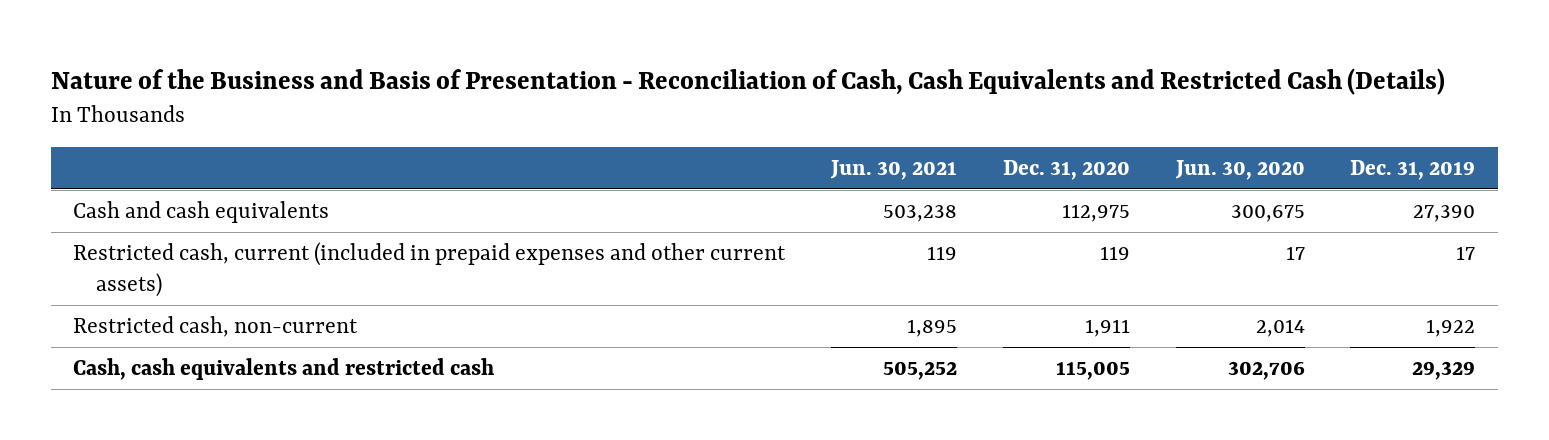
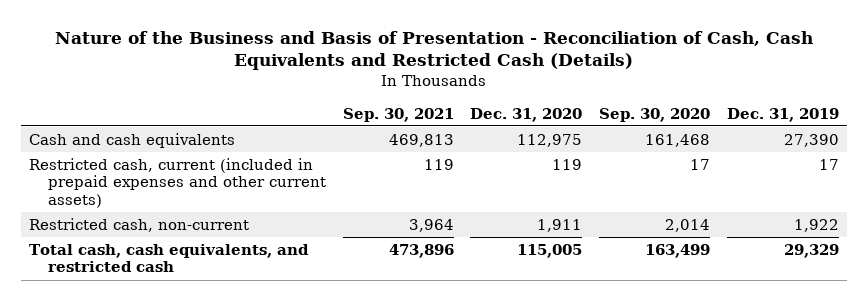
- | Jun. 30, 2021 | Dec. 31, 2020 | Jun. 30, 2020 | Dec. 31, 2019
+ | Sep. 30, 2021 | Dec. 31, 2020 | Sep. 30, 2020 | Dec. 31, 2019
- Cash, cash equivalents and restricted cash | 505,252 | 115,005 | 302,706 | 29,329
+ Total cash, cash equivalents, and restricted cash | 473,896 | 115,005 | 163,499 | 29,329

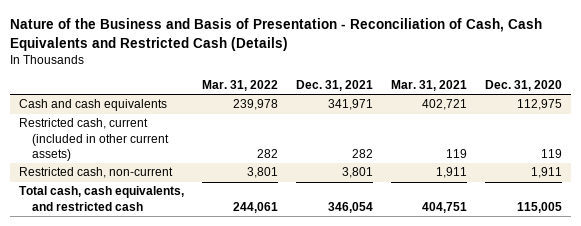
- | Sep. 30, 2021 | Dec. 31, 2020 | Sep. 30, 2020 | Dec. 31, 2019
+ | Mar. 31, 2022 | Dec. 31, 2021 | Mar. 31, 2021 | Dec. 31, 2020
- Restricted cash, current (included in prepaid expenses and other current assets) | 119 | 119 | 17 | 17
+ Restricted cash, current (included in other current assets) | 282 | 282 | 119 | 119

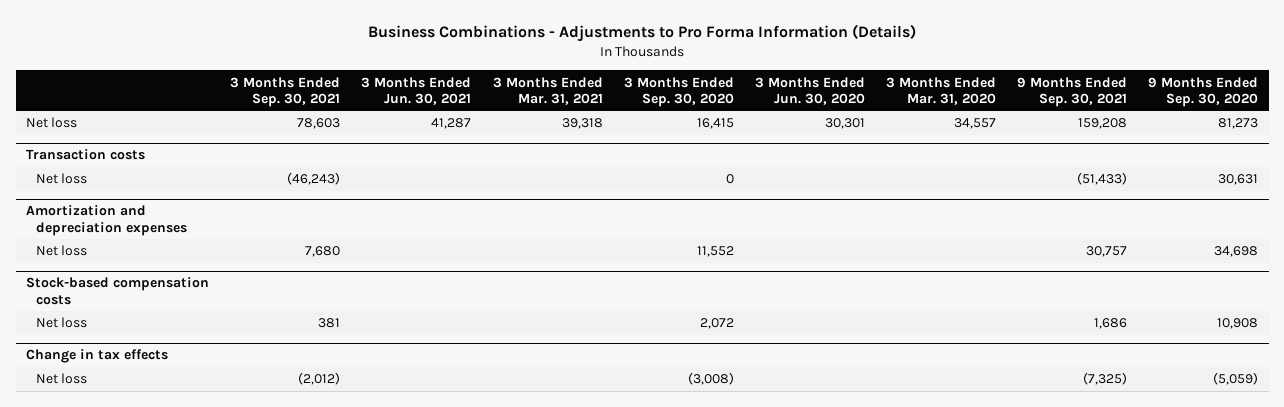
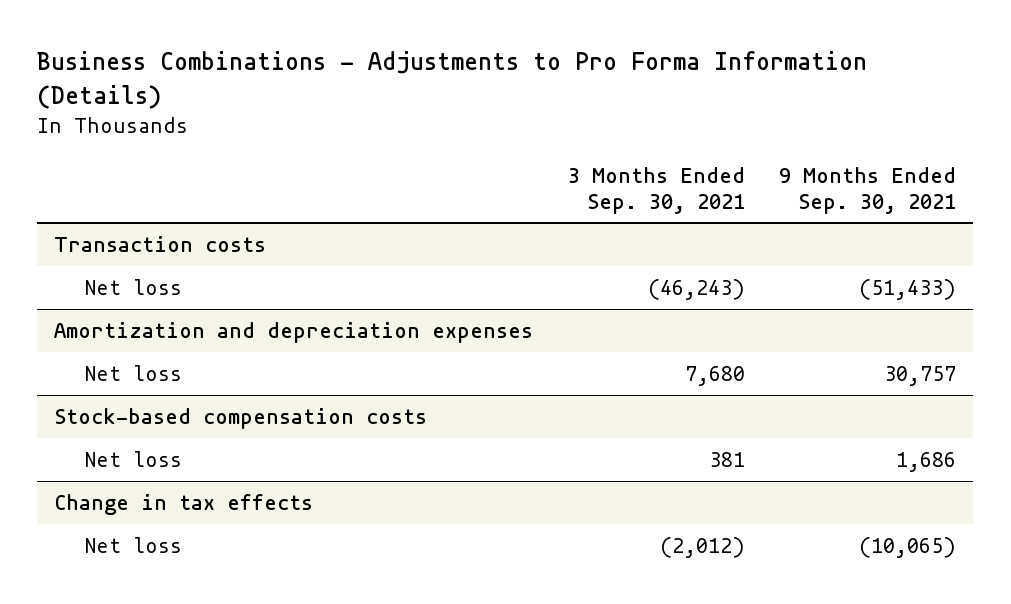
- | 3 Months Ended Sep. 30, 2021 | 3 Months Ended Jun. 30, 2021 | 3 Months Ended Mar. 31, 2021 | 3 Months Ended Sep. 30, 2020 | 3 Months Ended Jun. 30, 2020 | 3 Months Ended Mar. 31, 2020 | 9 Months Ended Sep. 30, 2021 | 9 Months Ended Sep. 30, 2020
+ | 3 Months Ended Sep. 30, 2021 | 9 Months Ended Sep. 30, 2021
- Net loss | 78,603 | 41,287 | 39,318 | 16,415 | 30,301 | 34,557 | 159,208 | 81,273
@ Change in tax effects
- Net loss | (2,012) | | | (3,008) | | | (7,325) | (5,059)
+ Net loss | (2,012) | (10,065)

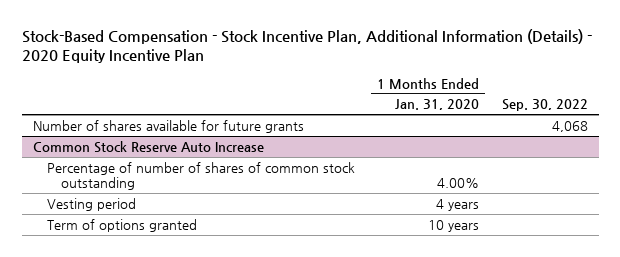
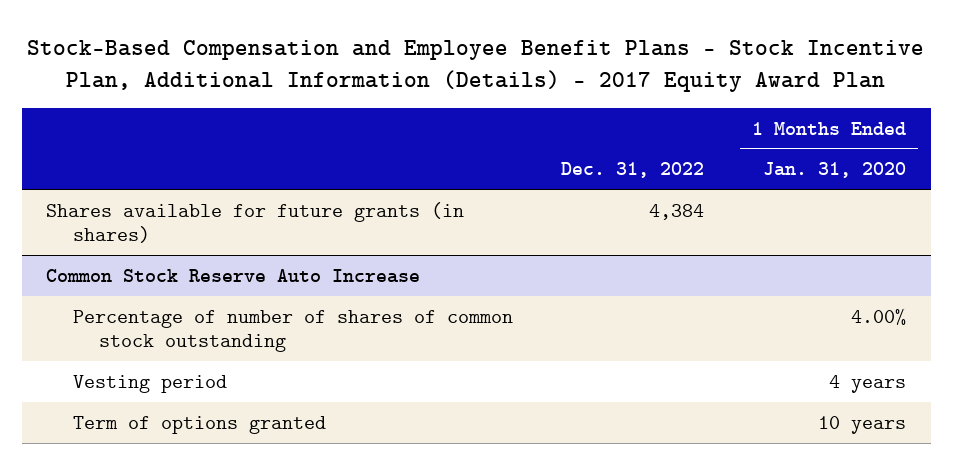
- Stock-Based Compensation - Stock Incentive Plan, Additional Information (Details) - 2020 Equity Incentive Plan
+ Stock-Based Compensation and Employee Benefit Plans - Stock Incentive Plan, Additional Information (Details) - 2017 Equity Award Plan
- | 1 Months Ended Jan. 31, 2020 | Sep. 30, 2022
+ | Dec. 31, 2022 | 1 Months Ended Jan. 31, 2020
- Number of shares available for future grants | | 4,068
+ Shares available for future grants (in shares) | 4,384 |

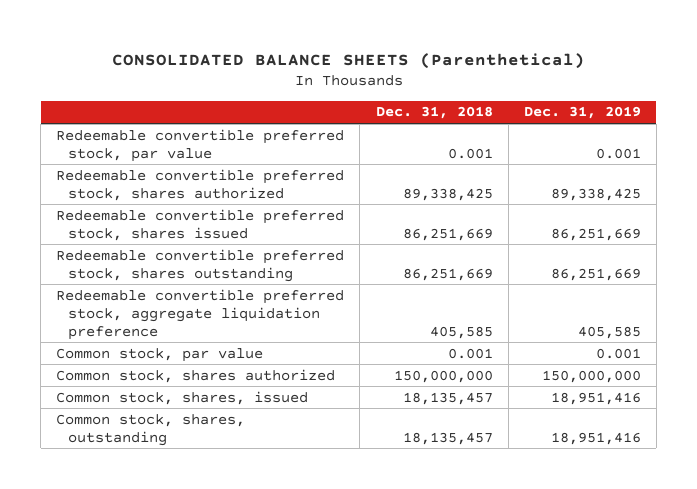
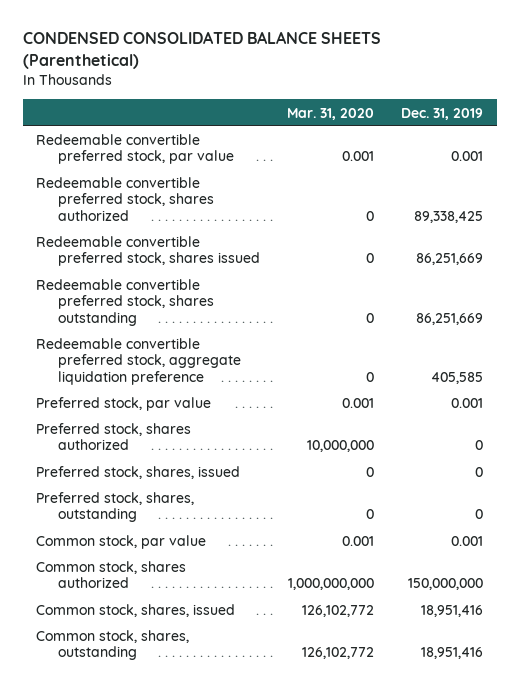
- CONSOLIDATED BALANCE SHEETS (Parenthetical)
+ CONDENSED CONSOLIDATED BALANCE SHEETS (Parenthetical)
- | Dec. 31, 2018 | Dec. 31, 2019
+ | Mar. 31, 2020 | Dec. 31, 2019
+ Preferred stock, par value | 0.001 | 0.001
+ Preferred stock, shares authorized | 10,000,000 | 0
+ Preferred stock, shares, issued | 0 | 0
+ Preferred stock, shares, outstanding | 0 | 0

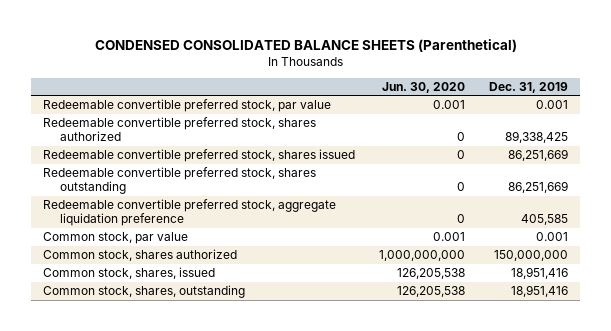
- | Mar. 31, 2020 | Dec. 31, 2019
+ | Jun. 30, 2020 | Dec. 31, 2019
- Preferred stock, par value | 0.001 | 0.001
- Preferred stock, shares authorized | 10,000,000 | 0
- Preferred stock, shares, issued | 0 | 0
- Preferred stock, shares, outstanding | 0 | 0

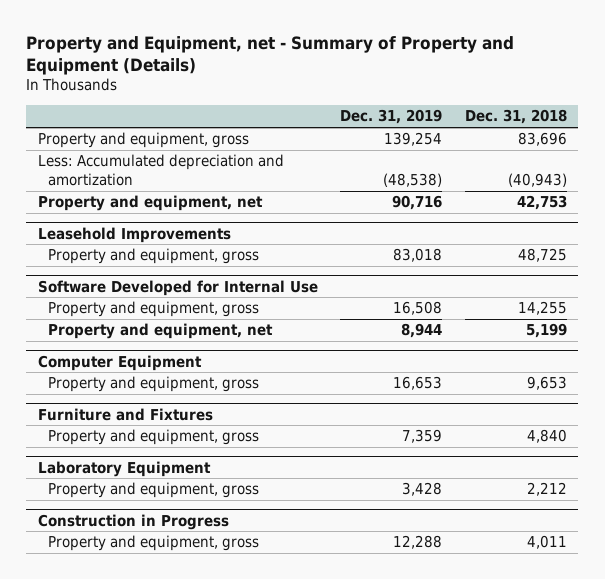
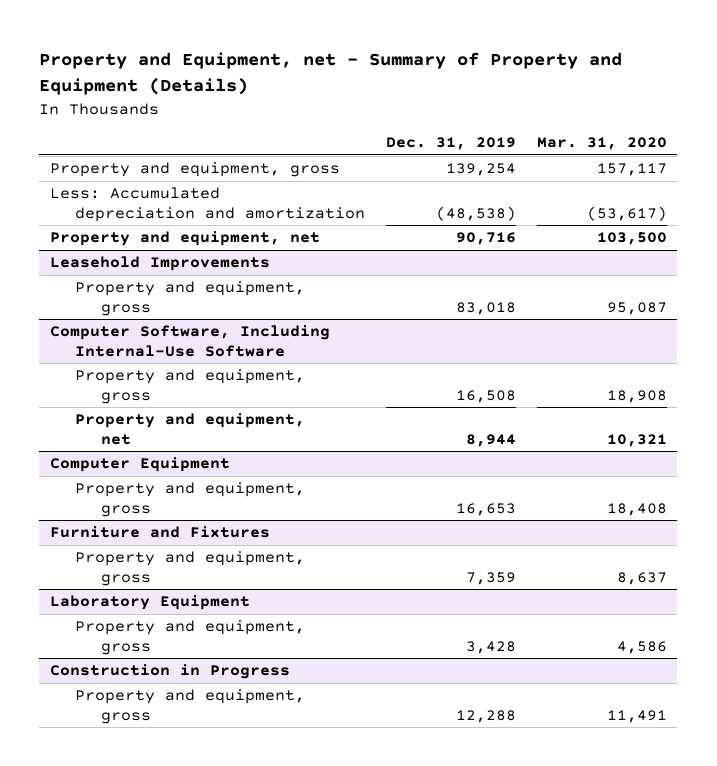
- | Dec. 31, 2019 | Dec. 31, 2018
+ | Dec. 31, 2019 | Mar. 31, 2020
- Software Developed for Internal Use
+ Computer Software, Including Internal-Use Software

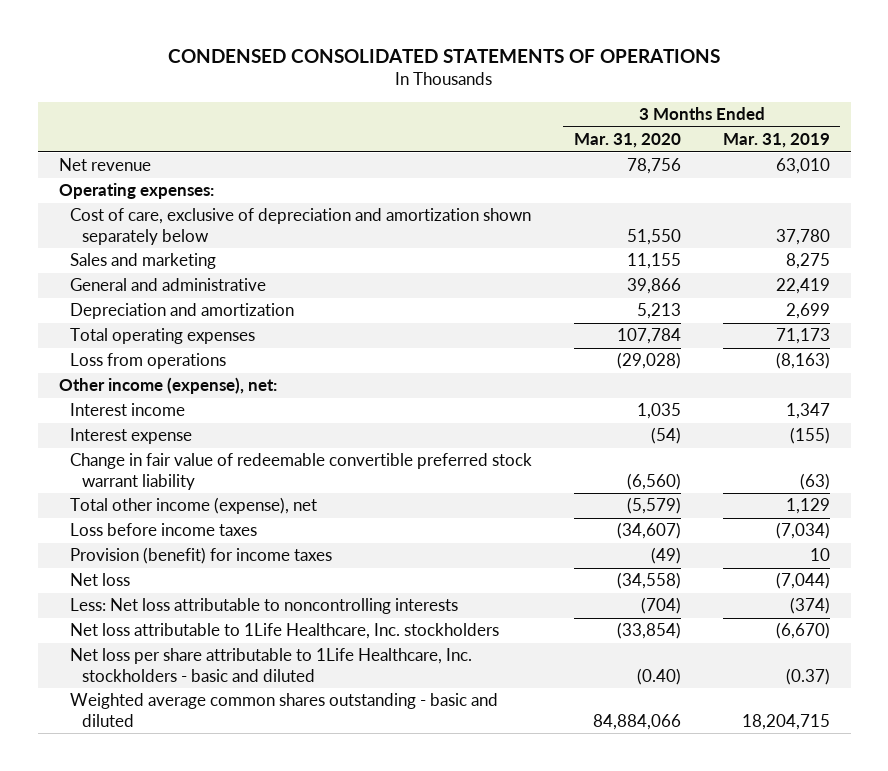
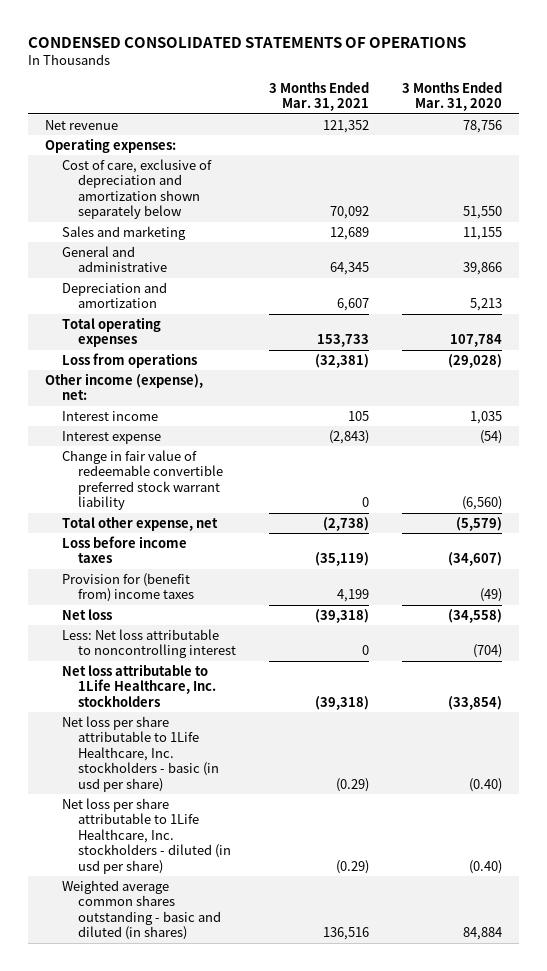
- | 3 Months Ended Mar. 31, 2020 | 3 Months Ended Mar. 31, 2019
+ | 3 Months Ended Mar. 31, 2021 | 3 Months Ended Mar. 31, 2020
- Total other income (expense), net | (5,579) | 1,129
+ Total other expense, net | (2,738) | (5,579)
- Provision (benefit) for income taxes | (49) | 10
+ Provision for (benefit from) income taxes | 4,199 | (49)
- Less: Net loss attributable to noncontrolling interests | (704) | (374)
+ Less: Net loss attributable to noncontrolling interest | 0 | (704)
- Net loss per share attributable to 1Life Healthcare, Inc. stockholders - basic and diluted | (0.40) | (0.37)
- Weighted average common shares outstanding - basic and diluted | 84,884,066 | 18,204,715
+ Net loss per share attributable to 1Life Healthcare, Inc. stockholders - basic (in usd per share) | (0.29) | (0.40)
+ Net loss per share attributable to 1Life Healthcare, Inc. stockholders - diluted (in usd per share) | (0.29) | (0.40)
+ Weighted average common shares outstanding - basic and diluted (in shares) | 136,516 | 84,884

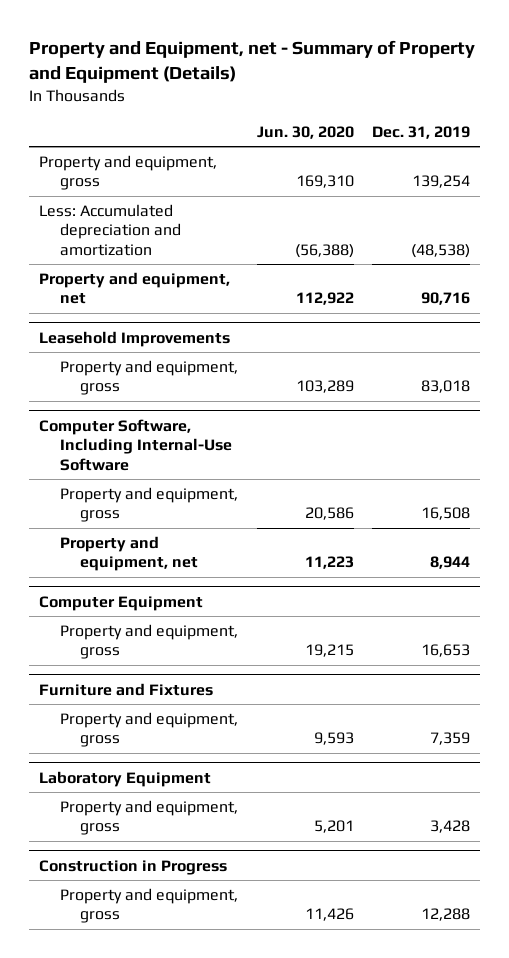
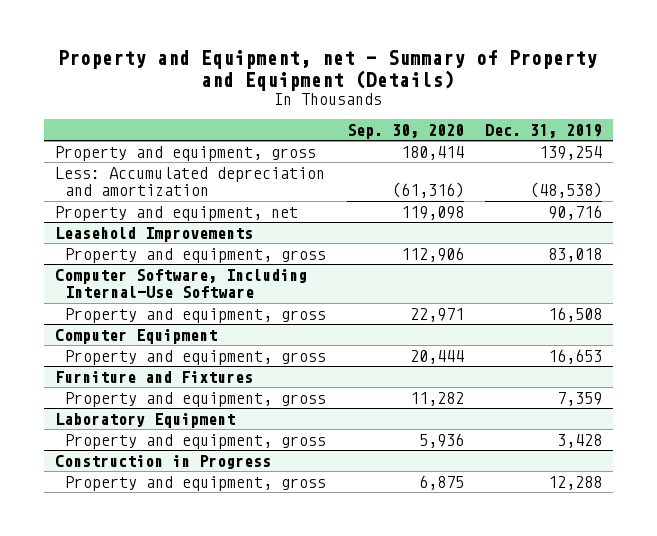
- | Jun. 30, 2020 | Dec. 31, 2019
+ | Sep. 30, 2020 | Dec. 31, 2019
@ Computer Software, Including Internal-Use Software
- Property and equipment, net | 11,223 | 8,944

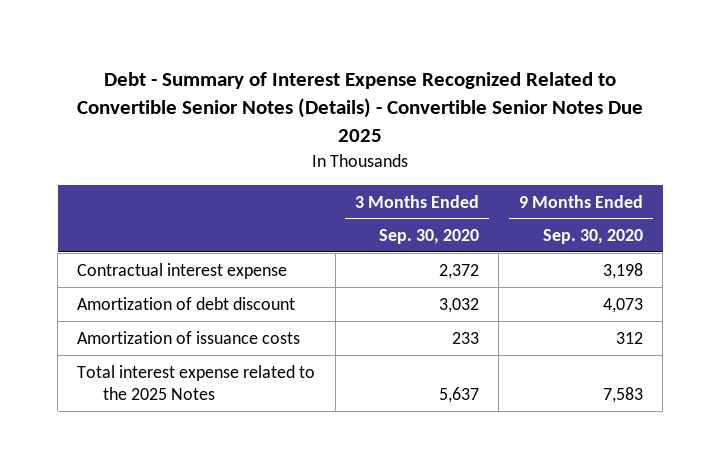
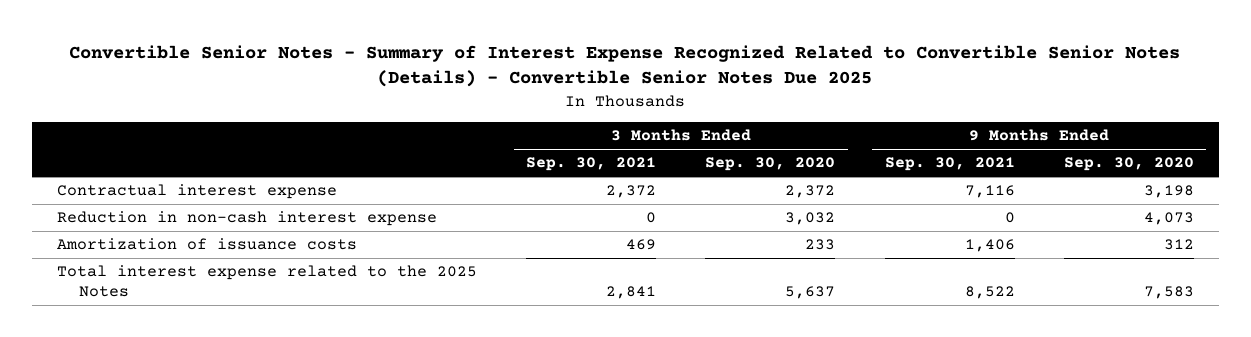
- Debt - Summary of Interest Expense Recognized Related to Convertible Senior Notes (Details) - Convertible Senior Notes Due 2025
+ Convertible Senior Notes - Summary of Interest Expense Recognized Related to Convertible Senior Notes (Details) - Convertible Senior Notes Due 2025
- | 3 Months Ended Sep. 30, 2020 | 9 Months Ended Sep. 30, 2020
+ | 3 Months Ended Sep. 30, 2021 | 3 Months Ended Sep. 30, 2020 | 9 Months Ended Sep. 30, 2021 | 9 Months Ended Sep. 30, 2020
- Amortization of debt discount | 3,032 | 4,073
+ Reduction in non-cash interest expense | 0 | 3,032 | 0 | 4,073

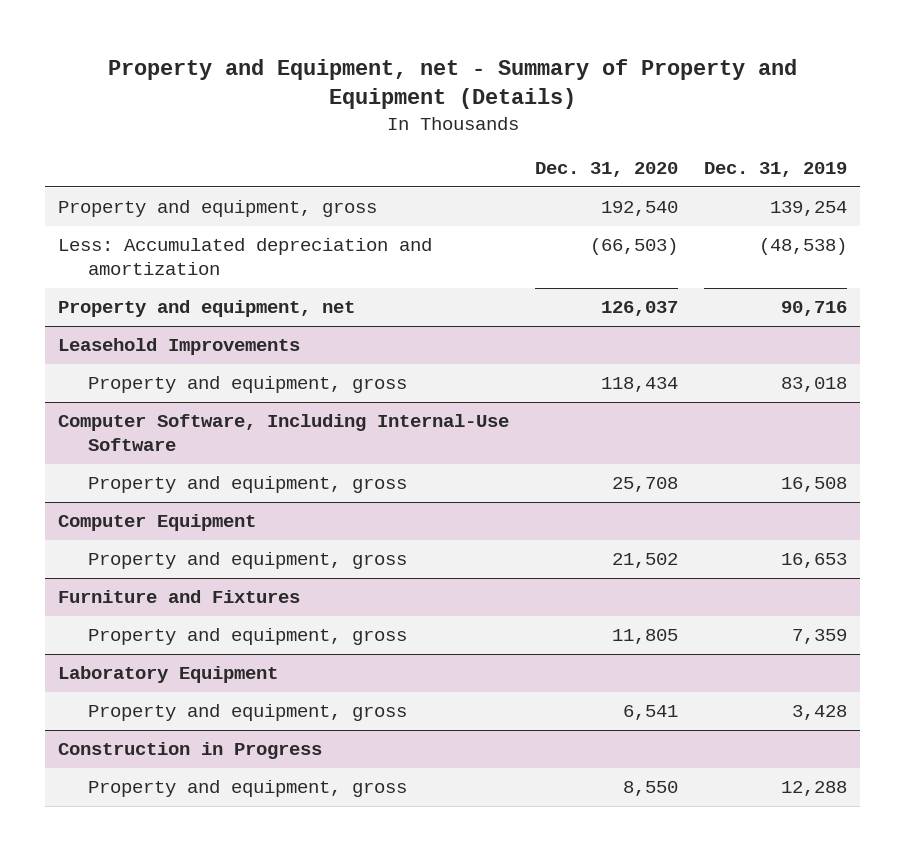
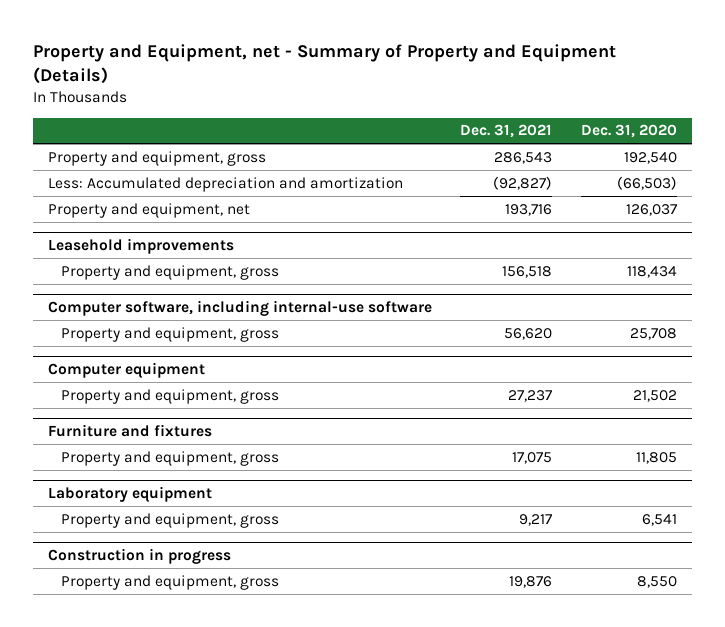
- | Dec. 31, 2020 | Dec. 31, 2019
+ | Dec. 31, 2021 | Dec. 31, 2020
- Leasehold Improvements
+ Leasehold improvements
- Computer Software, Including Internal-Use Software
+ Computer software, including internal-use software
- Computer Equipment
+ Computer equipment
- Furniture and Fixtures
+ Furniture and fixtures
- Laboratory Equipment
+ Laboratory equipment
- Construction in Progress
+ Construction in progress

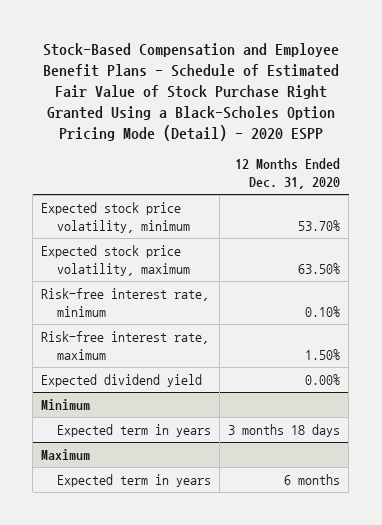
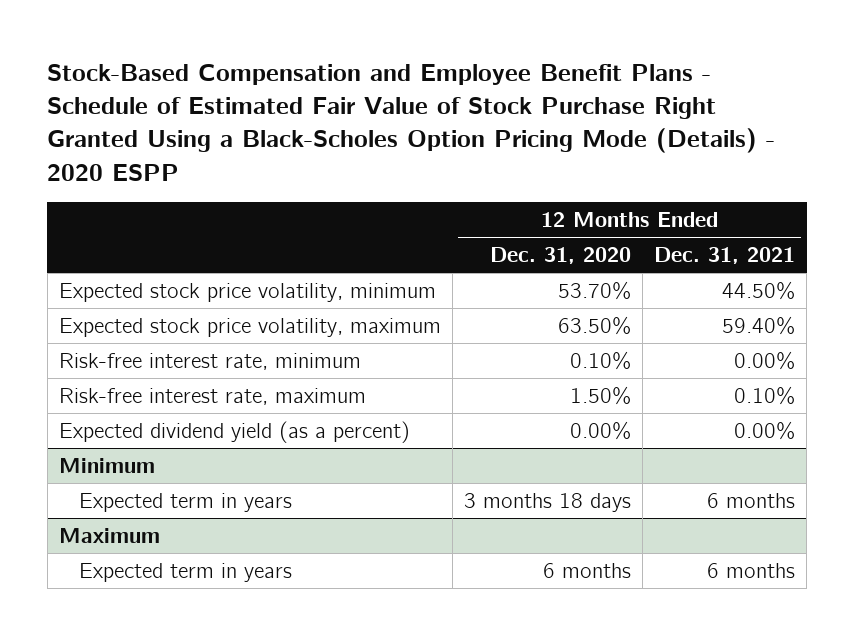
- Stock-Based Compensation and Employee Benefit Plans - Schedule of Estimated Fair Value of Stock Purchase Right Granted Using a Black-Scholes Option Pricing Mode (Detail) - 2020 ESPP
+ Stock-Based Compensation and Employee Benefit Plans - Schedule of Estimated Fair Value of Stock Purchase Right Granted Using a Black-Scholes Option Pricing Mode (Details) - 2020 ESPP
- | 12 Months Ended Dec. 31, 2020
+ | 12 Months Ended Dec. 31, 2020 | 12 Months Ended Dec. 31, 2021
- Expected dividend yield | 0.00%
+ Expected dividend yield (as a percent) | 0.00% | 0.00%

